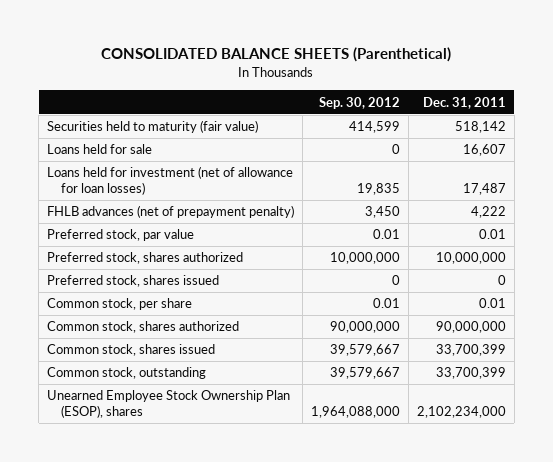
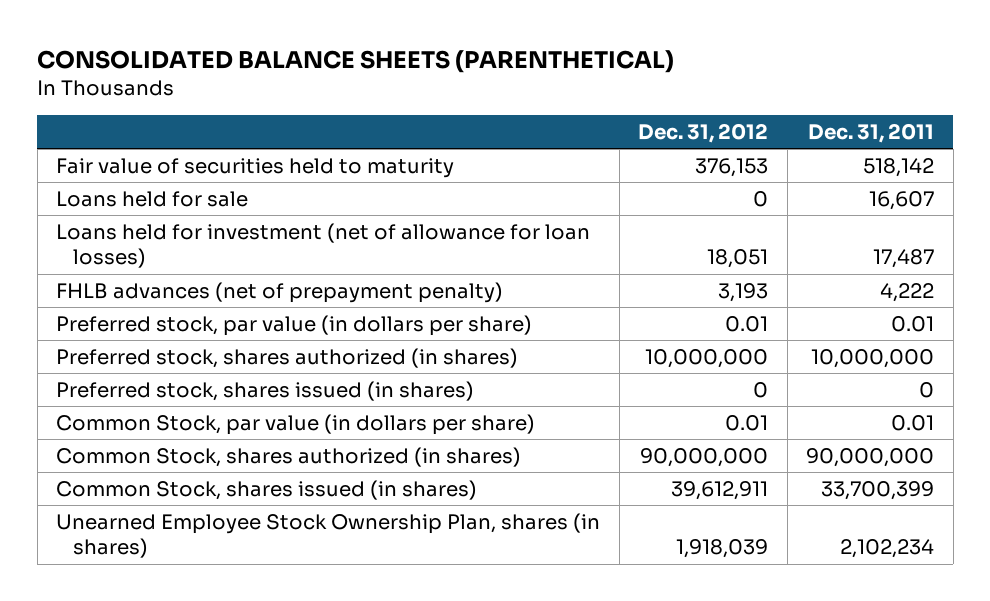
- CONSOLIDATED BALANCE SHEETS (Parenthetical)
+ CONSOLIDATED BALANCE SHEETS (PARENTHETICAL)
- | Sep. 30, 2012 | Dec. 31, 2011
+ | Dec. 31, 2012 | Dec. 31, 2011
- Securities held to maturity (fair value) | 414,599 | 518,142
+ Fair value of securities held to maturity | 376,153 | 518,142
- Preferred stock, par value | 0.01 | 0.01
- Preferred stock, shares authorized | 10,000,000 | 10,000,000
- Preferred stock, shares issued | 0 | 0
- Common stock, per share | 0.01 | 0.01
- Common stock, shares authorized | 90,000,000 | 90,000,000
- Common stock, shares issued | 39,579,667 | 33,700,399
- Common stock, outstanding | 39,579,667 | 33,700,399
- Unearned Employee Stock Ownership Plan (ESOP), shares | 1,964,088,000 | 2,102,234,000
+ Preferred stock, par value (in dollars per share) | 0.01 | 0.01
+ Preferred stock, shares authorized (in shares) | 10,000,000 | 10,000,000
+ Preferred stock, shares issued (in shares) | 0 | 0
+ Common Stock, par value (in dollars per share) | 0.01 | 0.01
+ Common Stock, shares authorized (in shares) | 90,000,000 | 90,000,000
+ Common Stock, shares issued (in shares) | 39,612,911 | 33,700,399
+ Unearned Employee Stock Ownership Plan, shares (in shares) | 1,918,039 | 2,102,234

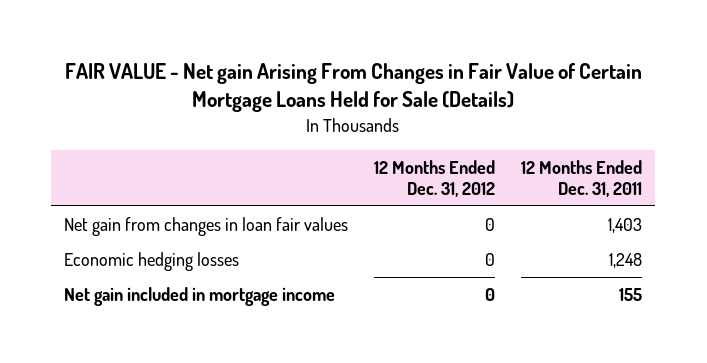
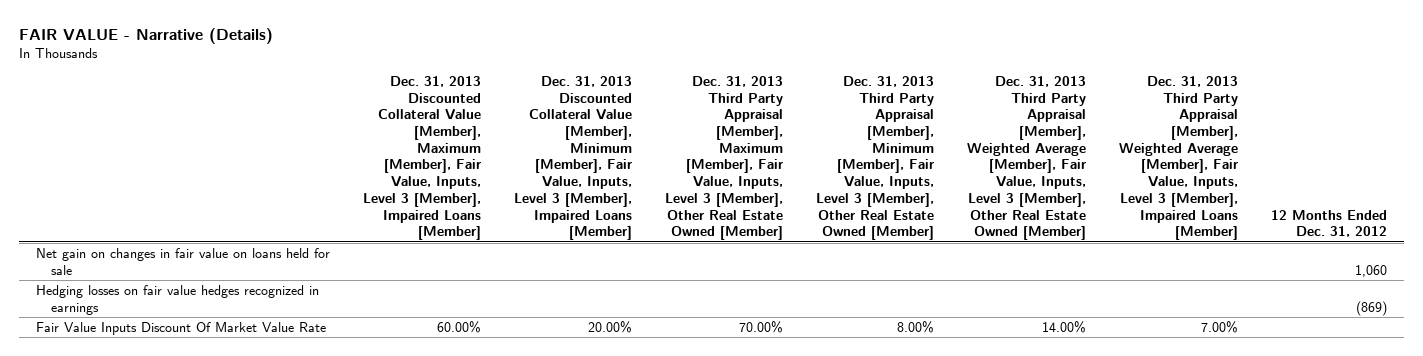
- FAIR VALUE - Net gain Arising From Changes in Fair Value of Certain Mortgage Loans Held for Sale (Details)
+ FAIR VALUE - Narrative (Details)
- | 12 Months Ended Dec. 31, 2012 | 12 Months Ended Dec. 31, 2011
+ | Dec. 31, 2013 Discounted Collateral Value [Member], Maximum [Member], Fair Value, Inputs, Level 3 [Member], Impaired Loans [Member] | Dec. 31, 2013 Discounted Collateral Value [Member], Minimum [Member], Fair Value, Inputs, Level 3 [Member], Impaired Loans [Member] | Dec. 31, 2013 Third Party Appraisal [Member], Maximum [Member], Fair Value, Inputs, Level 3 [Member], Other Real Estate Owned [Member] | Dec. 31, 2013 Third Party Appraisal [Member], Minimum [Member], Fair Value, Inputs, Level 3 [Member], Other Real Estate Owned [Member] | Dec. 31, 2013 Third Party Appraisal [Member], Weighted Average [Member], Fair Value, Inputs, Level 3 [Member], Other Real Estate Owned [Member] | Dec. 31, 2013 Third Party Appraisal [Member], Weighted Average [Member], Fair Value, Inputs, Level 3 [Member], Impaired Loans [Member] | 12 Months Ended Dec. 31, 2012
- Net gain from changes in loan fair values | 0 | 1,403
- Economic hedging losses | 0 | 1,248
- Net gain included in mortgage income | 0 | 155
+ Net gain on changes in fair value on loans held for sale | | | | | | | 1,060
+ Hedging losses on fair value hedges recognized in earnings | | | | | | | (869)
+ Fair Value Inputs Discount Of Market Value Rate | 60.00% | 20.00% | 70.00% | 8.00% | 14.00% | 7.00% |

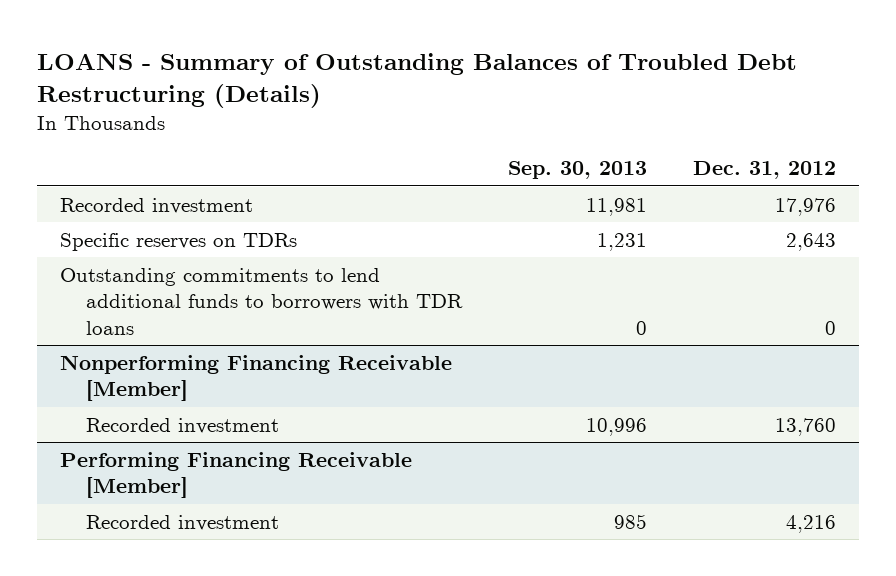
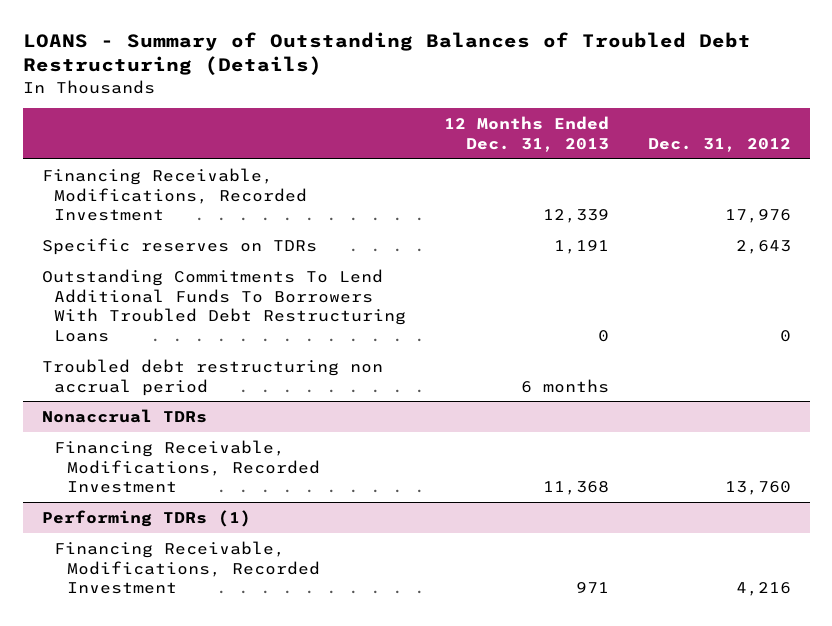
- | Sep. 30, 2013 | Dec. 31, 2012
+ | 12 Months Ended Dec. 31, 2013 | Dec. 31, 2012
- Recorded investment | 11,981 | 17,976
+ Financing Receivable, Modifications, Recorded Investment | 12,339 | 17,976
- Outstanding commitments to lend additional funds to borrowers with TDR loans | 0 | 0
- Nonperforming Financing Receivable [Member]
- Recorded investment | 10,996 | 13,760
- Performing Financing Receivable [Member]
- Recorded investment | 985 | 4,216
+ Outstanding Commitments To Lend Additional Funds To Borrowers With Troubled Debt Restructuring Loans | 0 | 0
+ Troubled debt restructuring non accrual period | 6 months |
+ Nonaccrual TDRs
+ Financing Receivable, Modifications, Recorded Investment | 11,368 | 13,760
+ Performing TDRs (1)
+ Financing Receivable, Modifications, Recorded Investment | 971 | 4,216

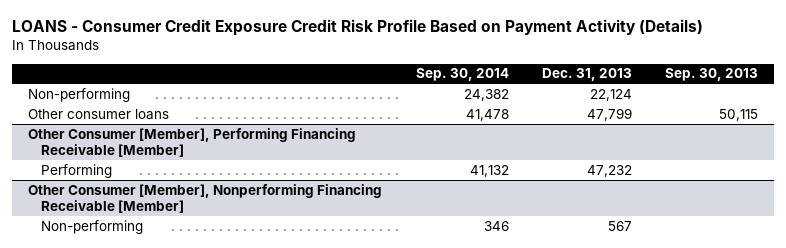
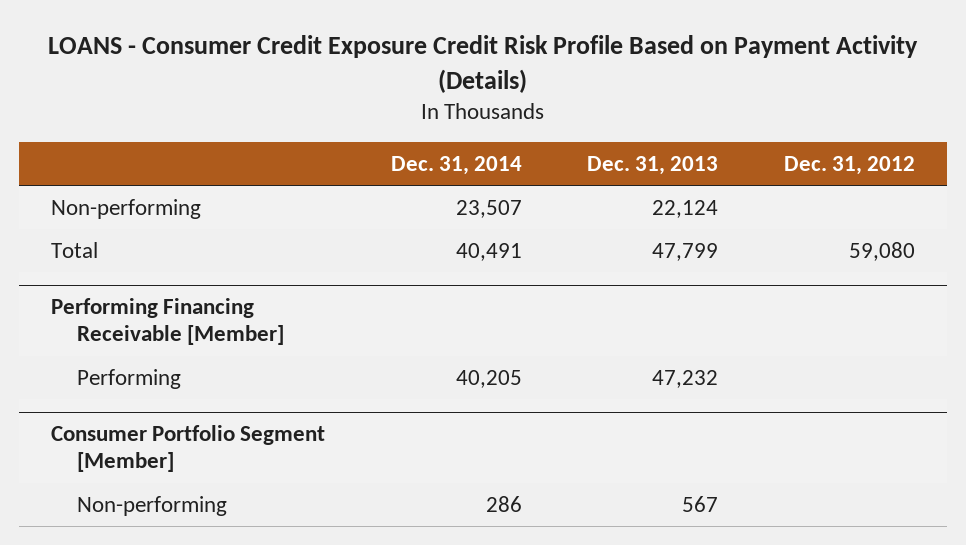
- | Sep. 30, 2014 | Dec. 31, 2013 | Sep. 30, 2013
+ | Dec. 31, 2014 | Dec. 31, 2013 | Dec. 31, 2012
- Other consumer loans | 41,478 | 47,799 | 50,115
- Other Consumer [Member], Performing Financing Receivable [Member]
+ Total | 40,491 | 47,799 | 59,080
+ Performing Financing Receivable [Member]
- Other Consumer [Member], Nonperforming Financing Receivable [Member]
+ Consumer Portfolio Segment [Member]

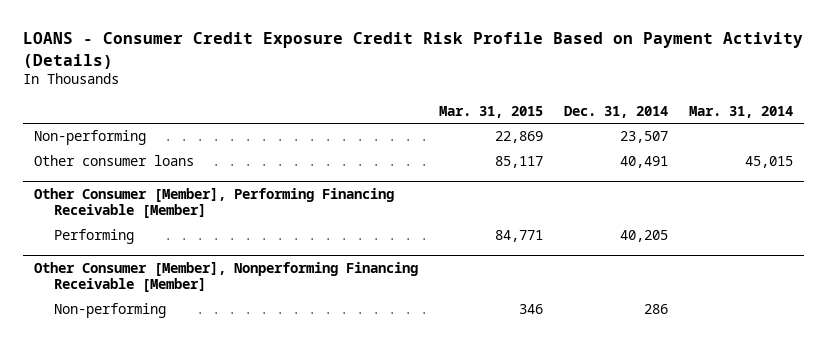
- | Dec. 31, 2014 | Dec. 31, 2013 | Dec. 31, 2012
+ | Mar. 31, 2015 | Dec. 31, 2014 | Mar. 31, 2014
- Total | 40,491 | 47,799 | 59,080
- Performing Financing Receivable [Member]
+ Other consumer loans | 85,117 | 40,491 | 45,015
+ Other Consumer [Member], Performing Financing Receivable [Member]
- Consumer Portfolio Segment [Member]
+ Other Consumer [Member], Nonperforming Financing Receivable [Member]

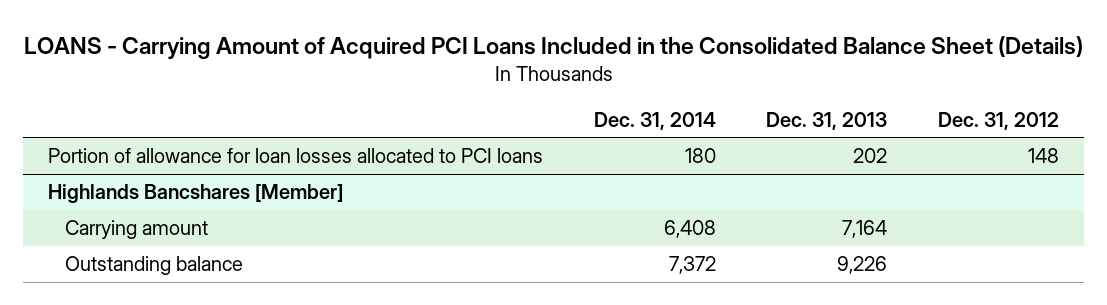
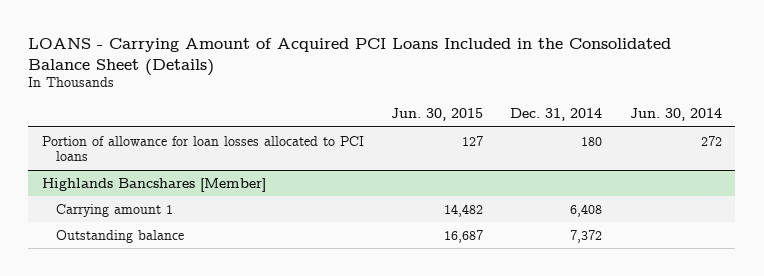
- | Dec. 31, 2014 | Dec. 31, 2013 | Dec. 31, 2012
+ | Jun. 30, 2015 | Dec. 31, 2014 | Jun. 30, 2014
@ Highlands Bancshares [Member]
- Carrying amount | 6,408 | 7,164 |
+ Carrying amount 1 | 14,482 | 6,408 |

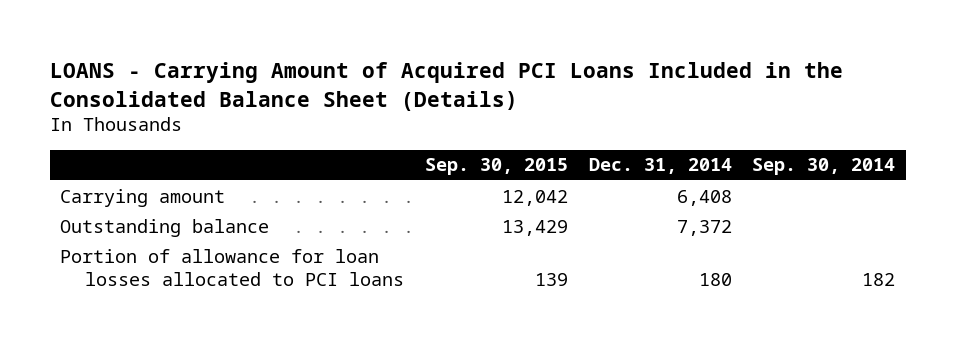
- | Jun. 30, 2015 | Dec. 31, 2014 | Jun. 30, 2014
+ | Sep. 30, 2015 | Dec. 31, 2014 | Sep. 30, 2014
- Highlands Bancshares [Member]
- Carrying amount 1 | 14,482 | 6,408 |
+ Carrying amount | 12,042 | 6,408 |
moved down: Portion of allowance for loan losses allocated to PCI loans | 139 | 180 | 182

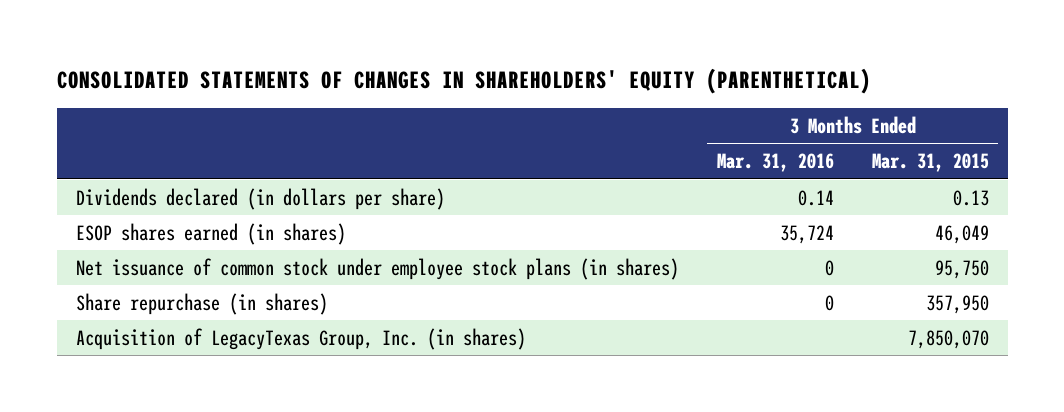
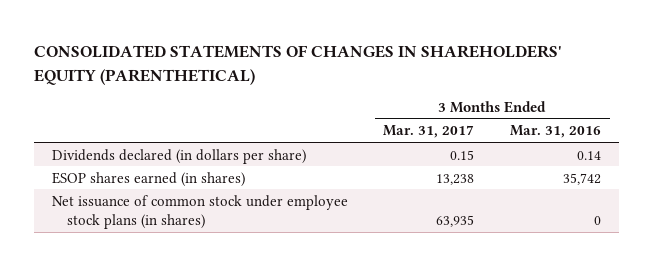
- | 3 Months Ended Mar. 31, 2016 | 3 Months Ended Mar. 31, 2015
+ | 3 Months Ended Mar. 31, 2017 | 3 Months Ended Mar. 31, 2016
- ESOP shares earned (in shares) | 35,724 | 46,049
+ ESOP shares earned (in shares) | 13,238 | 35,742
- Share repurchase (in shares) | 0 | 357,950
- Acquisition of LegacyTexas Group, Inc. (in shares) | | 7,850,070

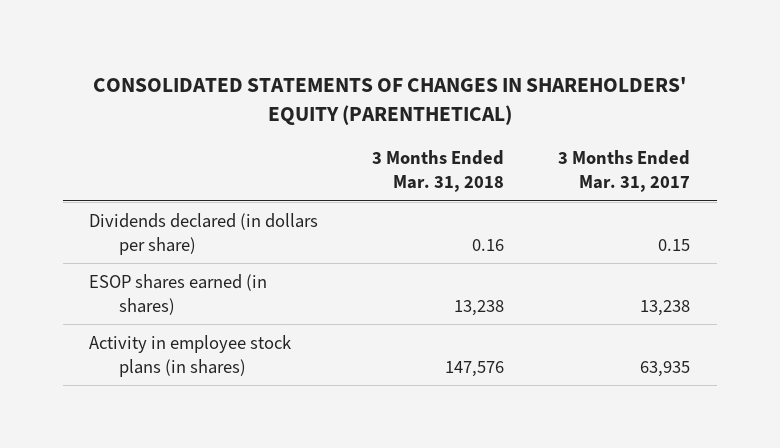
- | 3 Months Ended Mar. 31, 2017 | 3 Months Ended Mar. 31, 2016
+ | 3 Months Ended Mar. 31, 2018 | 3 Months Ended Mar. 31, 2017
- Net issuance of common stock under employee stock plans (in shares) | 63,935 | 0
+ Activity in employee stock plans (in shares) | 147,576 | 63,935

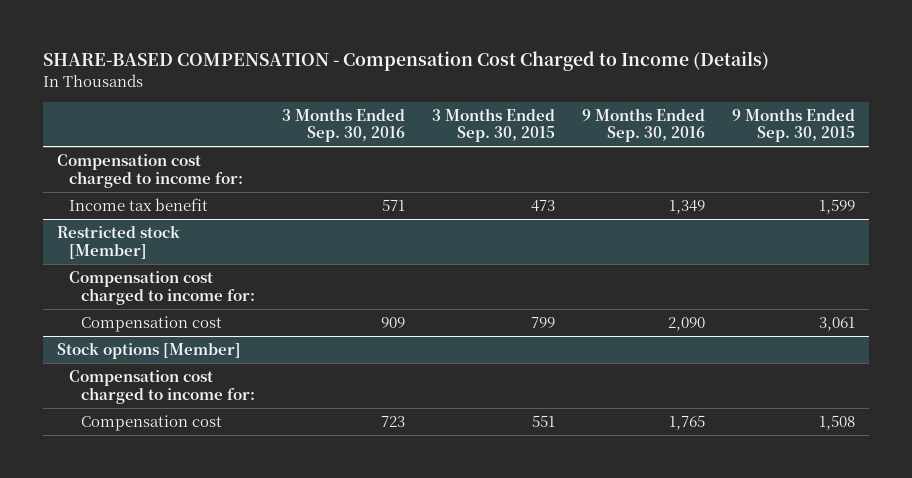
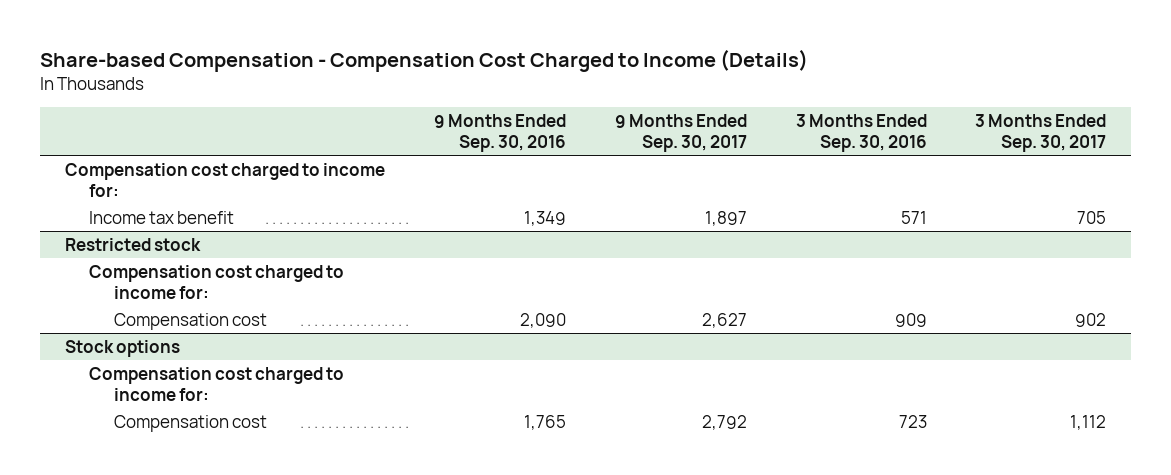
- SHARE-BASED COMPENSATION - Compensation Cost Charged to Income (Details)
+ Share-based Compensation - Compensation Cost Charged to Income (Details)
- | 3 Months Ended Sep. 30, 2016 | 3 Months Ended Sep. 30, 2015 | 9 Months Ended Sep. 30, 2016 | 9 Months Ended Sep. 30, 2015
+ | 9 Months Ended Sep. 30, 2016 | 9 Months Ended Sep. 30, 2017 | 3 Months Ended Sep. 30, 2016 | 3 Months Ended Sep. 30, 2017
- Restricted stock [Member]
+ Restricted stock
- Stock options [Member]
+ Stock options

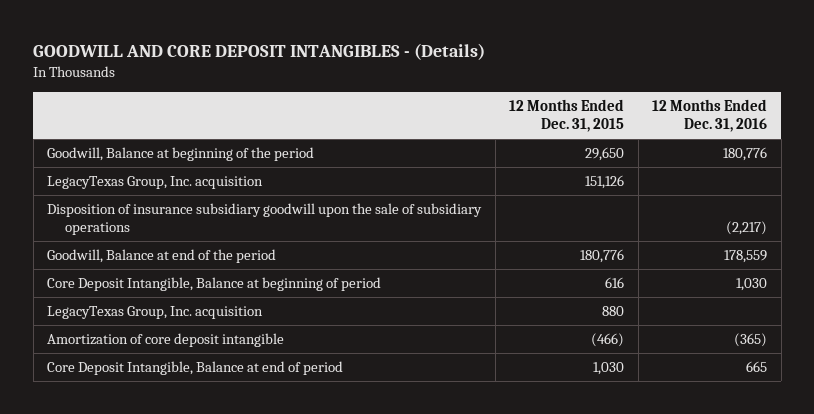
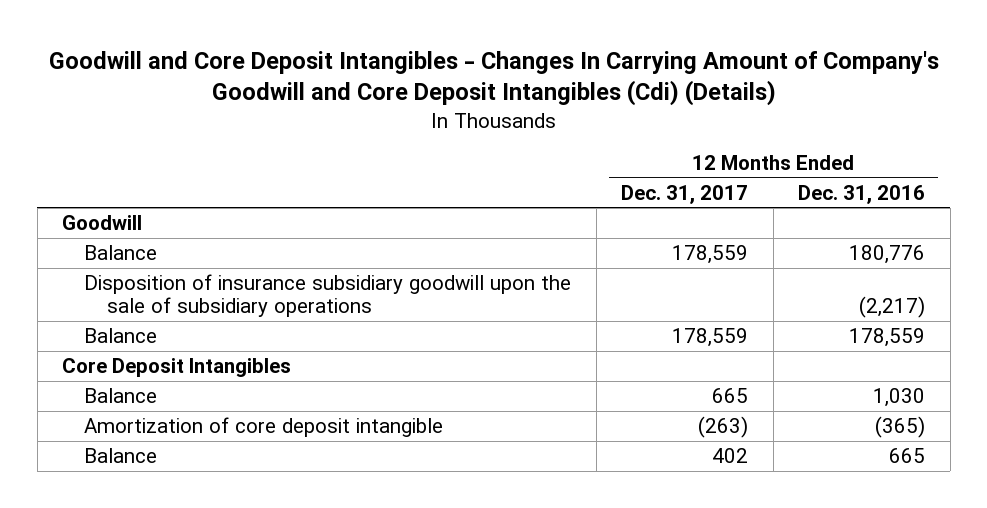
- GOODWILL AND CORE DEPOSIT INTANGIBLES - (Details)
+ Goodwill and Core Deposit Intangibles - Changes In Carrying Amount of Company's Goodwill and Core Deposit Intangibles (Cdi) (Details)
- | 12 Months Ended Dec. 31, 2015 | 12 Months Ended Dec. 31, 2016
+ | 12 Months Ended Dec. 31, 2017 | 12 Months Ended Dec. 31, 2016
- Goodwill, Balance at beginning of the period | 29,650 | 180,776
- LegacyTexas Group, Inc. acquisition | 151,126 |
+ Goodwill
+ Balance | 178,559 | 180,776
- Goodwill, Balance at end of the period | 180,776 | 178,559
- Core Deposit Intangible, Balance at beginning of period | 616 | 1,030
- LegacyTexas Group, Inc. acquisition | 880 |
+ Balance | 178,559 | 178,559
+ Core Deposit Intangibles
+ Balance | 665 | 1,030
- Core Deposit Intangible, Balance at end of period | 1,030 | 665
+ Balance | 402 | 665

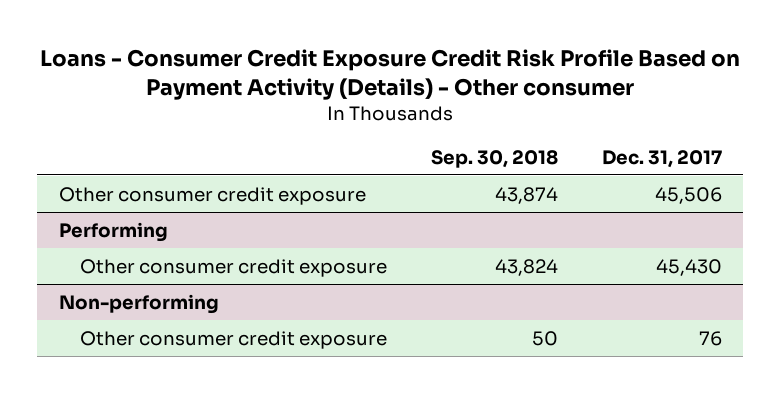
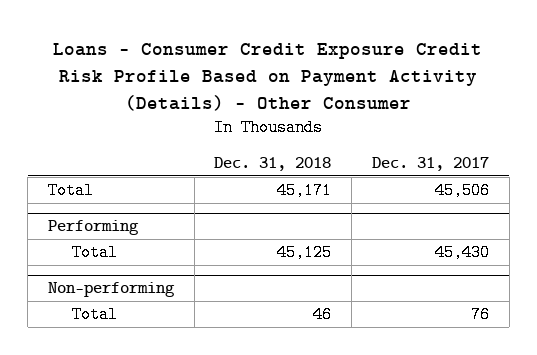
- Loans - Consumer Credit Exposure Credit Risk Profile Based on Payment Activity (Details) - Other consumer
+ Loans - Consumer Credit Exposure Credit Risk Profile Based on Payment Activity (Details) - Other Consumer
- | Sep. 30, 2018 | Dec. 31, 2017
+ | Dec. 31, 2018 | Dec. 31, 2017
- Other consumer credit exposure | 43,874 | 45,506
+ Total | 45,171 | 45,506
@ Performing
- Other consumer credit exposure | 43,824 | 45,430
+ Total | 45,125 | 45,430
@ Non-performing
- Other consumer credit exposure | 50 | 76
+ Total | 46 | 76

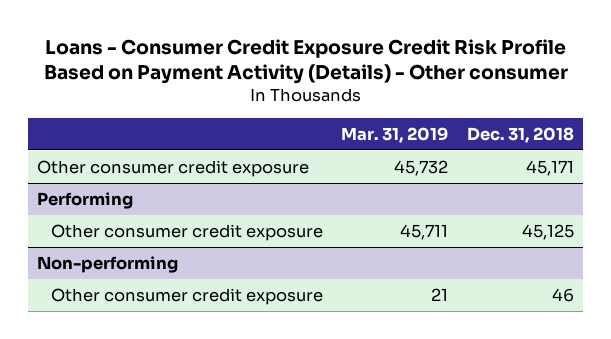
- Loans - Consumer Credit Exposure Credit Risk Profile Based on Payment Activity (Details) - Other Consumer
+ Loans - Consumer Credit Exposure Credit Risk Profile Based on Payment Activity (Details) - Other consumer
- | Dec. 31, 2018 | Dec. 31, 2017
+ | Mar. 31, 2019 | Dec. 31, 2018
- Total | 45,171 | 45,506
+ Other consumer credit exposure | 45,732 | 45,171
@ Performing
- Total | 45,125 | 45,430
+ Other consumer credit exposure | 45,711 | 45,125
@ Non-performing
- Total | 46 | 76
+ Other consumer credit exposure | 21 | 46

